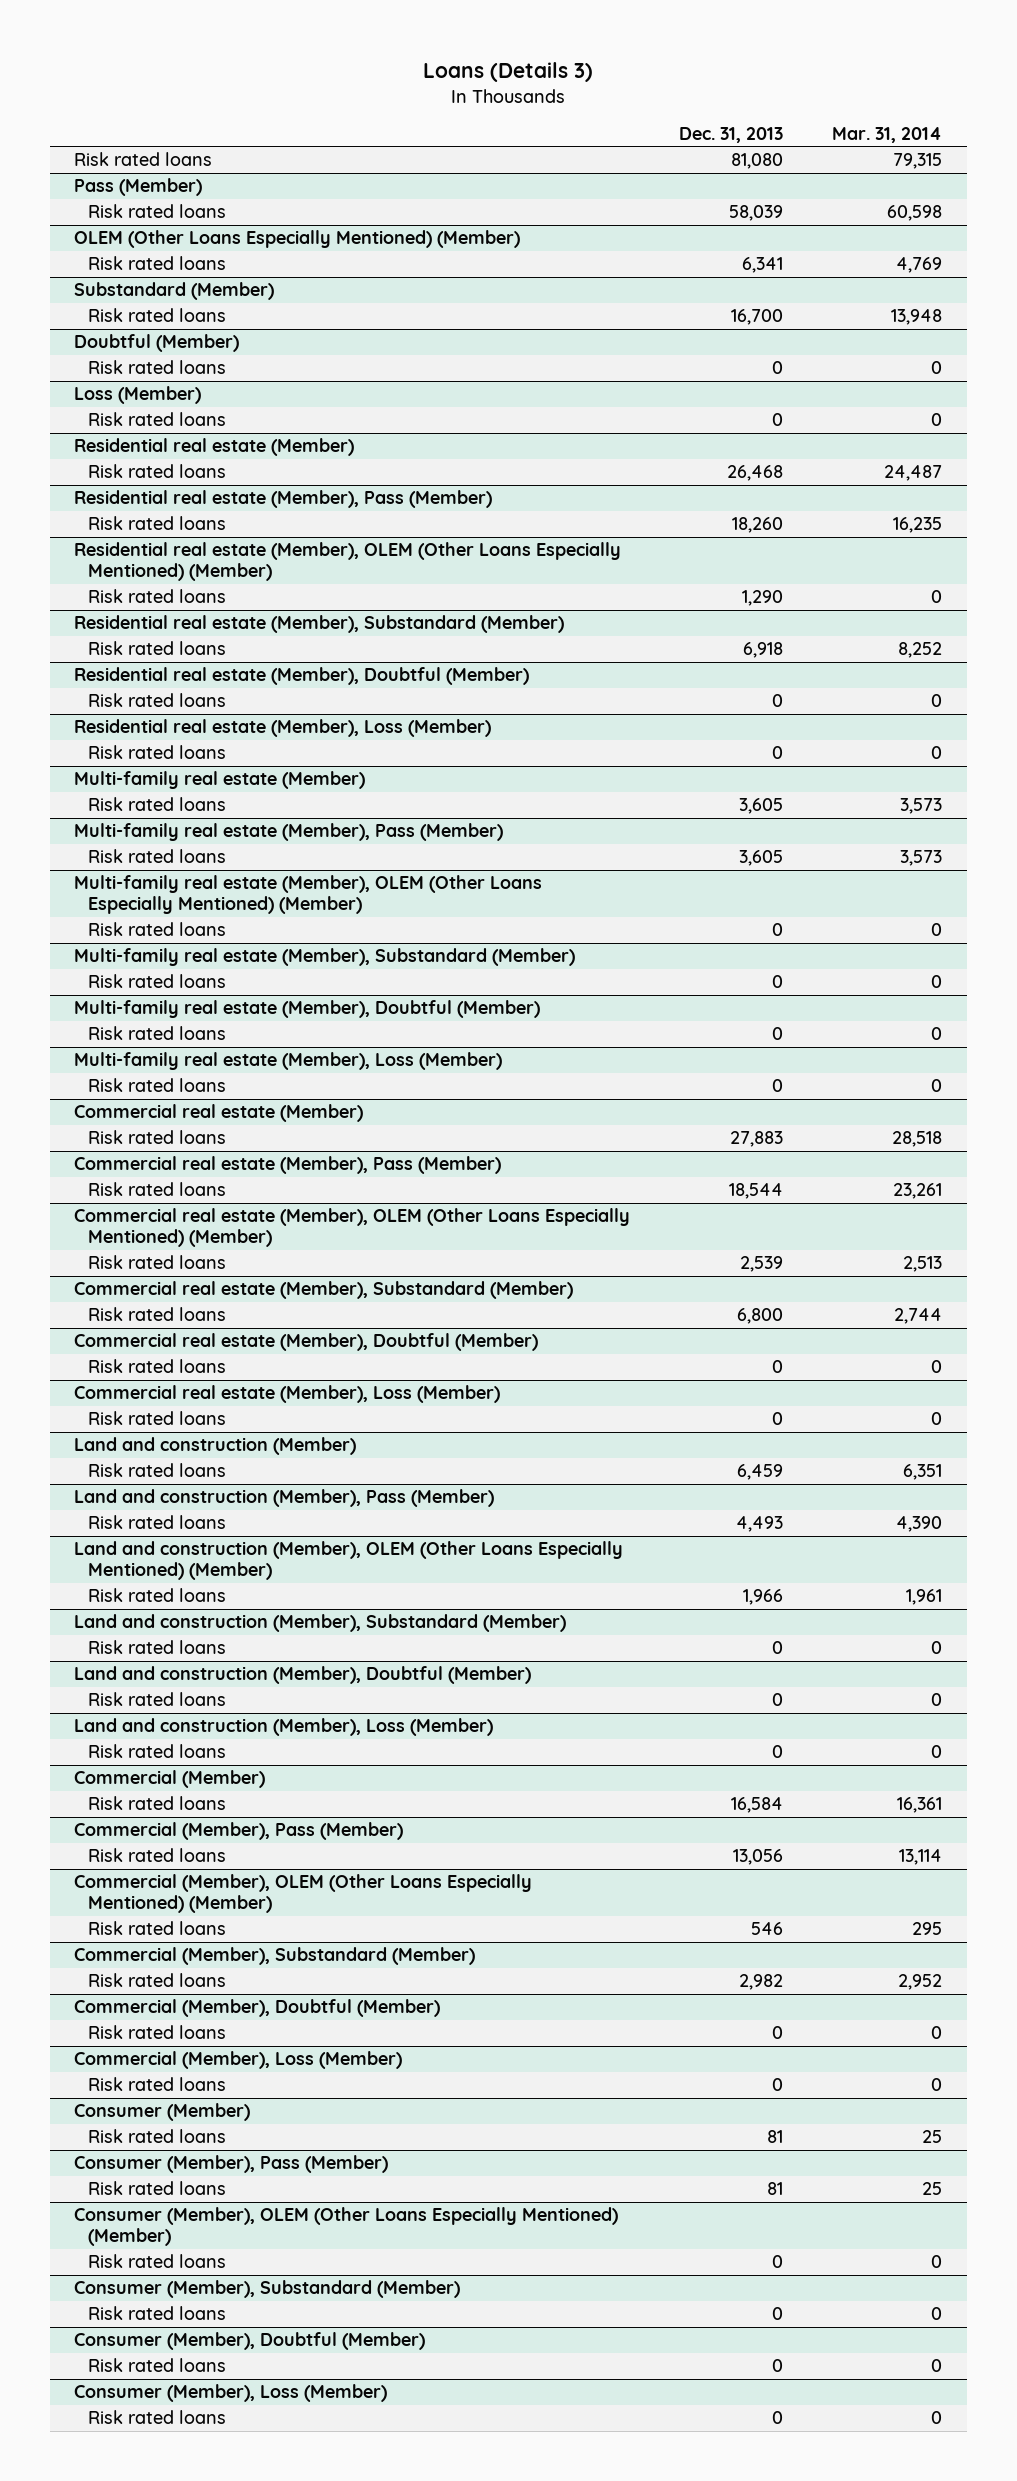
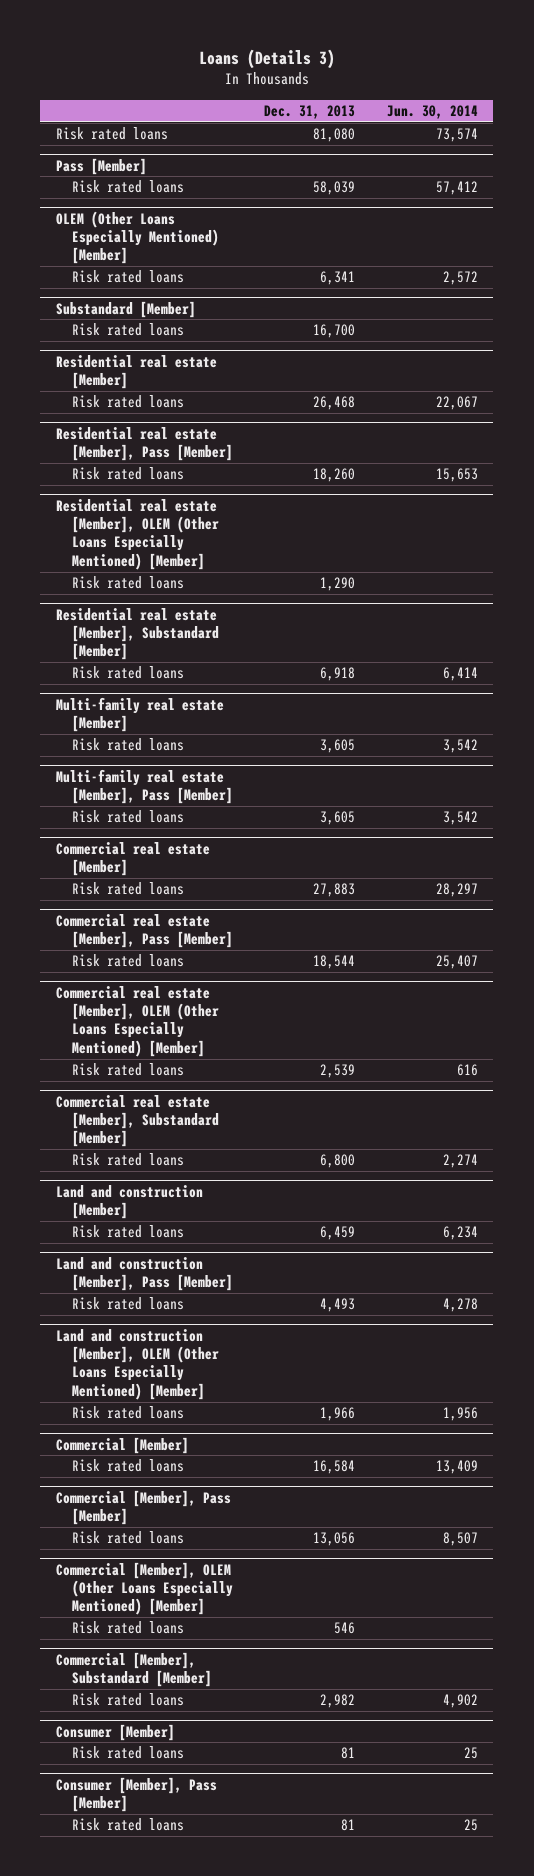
- | Dec. 31, 2013 | Mar. 31, 2014
+ | Dec. 31, 2013 | Jun. 30, 2014
- Pass (Member)
+ Pass [Member]
- OLEM (Other Loans Especially Mentioned) (Member)
+ OLEM (Other Loans Especially Mentioned) [Member]
- Substandard (Member)
+ Substandard [Member]
- Doubtful (Member)
- Risk rated loans | 0 | 0
- Loss (Member)
- Risk rated loans | 0 | 0
- Residential real estate (Member)
+ Residential real estate [Member]
- Residential real estate (Member), Pass (Member)
+ Residential real estate [Member], Pass [Member]
- Residential real estate (Member), OLEM (Other Loans Especially Mentioned) (Member)
+ Residential real estate [Member], OLEM (Other Loans Especially Mentioned) [Member]
- Residential real estate (Member), Substandard (Member)
+ Residential real estate [Member], Substandard [Member]
- Residential real estate (Member), Doubtful (Member)
- Risk rated loans | 0 | 0
- Residential real estate (Member), Loss (Member)
- Risk rated loans | 0 | 0
- Multi-family real estate (Member)
+ Multi-family real estate [Member]
- Multi-family real estate (Member), Pass (Member)
+ Multi-family real estate [Member], Pass [Member]
- Multi-family real estate (Member), OLEM (Other Loans Especially Mentioned) (Member)
- Risk rated loans | 0 | 0
- Multi-family real estate (Member), Substandard (Member)
- Risk rated loans | 0 | 0
- Multi-family real estate (Member), Doubtful (Member)
- Risk rated loans | 0 | 0
- Multi-family real estate (Member), Loss (Member)
- Risk rated loans | 0 | 0
- Commercial real estate (Member)
+ Commercial real estate [Member]
- Commercial real estate (Member), Pass (Member)
+ Commercial real estate [Member], Pass [Member]
- Commercial real estate (Member), OLEM (Other Loans Especially Mentioned) (Member)
+ Commercial real estate [Member], OLEM (Other Loans Especially Mentioned) [Member]
- Commercial real estate (Member), Substandard (Member)
+ Commercial real estate [Member], Substandard [Member]
- Commercial real estate (Member), Doubtful (Member)
- Risk rated loans | 0 | 0
- Commercial real estate (Member), Loss (Member)
- Risk rated loans | 0 | 0
- Land and construction (Member)
+ Land and construction [Member]
- Land and construction (Member), Pass (Member)
+ Land and construction [Member], Pass [Member]
- Land and construction (Member), OLEM (Other Loans Especially Mentioned) (Member)
+ Land and construction [Member], OLEM (Other Loans Especially Mentioned) [Member]
- Land and construction (Member), Substandard (Member)
- Risk rated loans | 0 | 0
- Land and construction (Member), Doubtful (Member)
- Risk rated loans | 0 | 0
- Land and construction (Member), Loss (Member)
- Risk rated loans | 0 | 0
- Commercial (Member)
+ Commercial [Member]
- Commercial (Member), Pass (Member)
+ Commercial [Member], Pass [Member]
- Commercial (Member), OLEM (Other Loans Especially Mentioned) (Member)
+ Commercial [Member], OLEM (Other Loans Especially Mentioned) [Member]
- Commercial (Member), Substandard (Member)
+ Commercial [Member], Substandard [Member]
- Commercial (Member), Doubtful (Member)
- Risk rated loans | 0 | 0
- Commercial (Member), Loss (Member)
- Risk rated loans | 0 | 0
- Consumer (Member)
+ Consumer [Member]
- Consumer (Member), Pass (Member)
+ Consumer [Member], Pass [Member]
- Consumer (Member), OLEM (Other Loans Especially Mentioned) (Member)
- Risk rated loans | 0 | 0
- Consumer (Member), Substandard (Member)
- Risk rated loans | 0 | 0
- Consumer (Member), Doubtful (Member)
- Risk rated loans | 0 | 0
- Consumer (Member), Loss (Member)
- Risk rated loans | 0 | 0

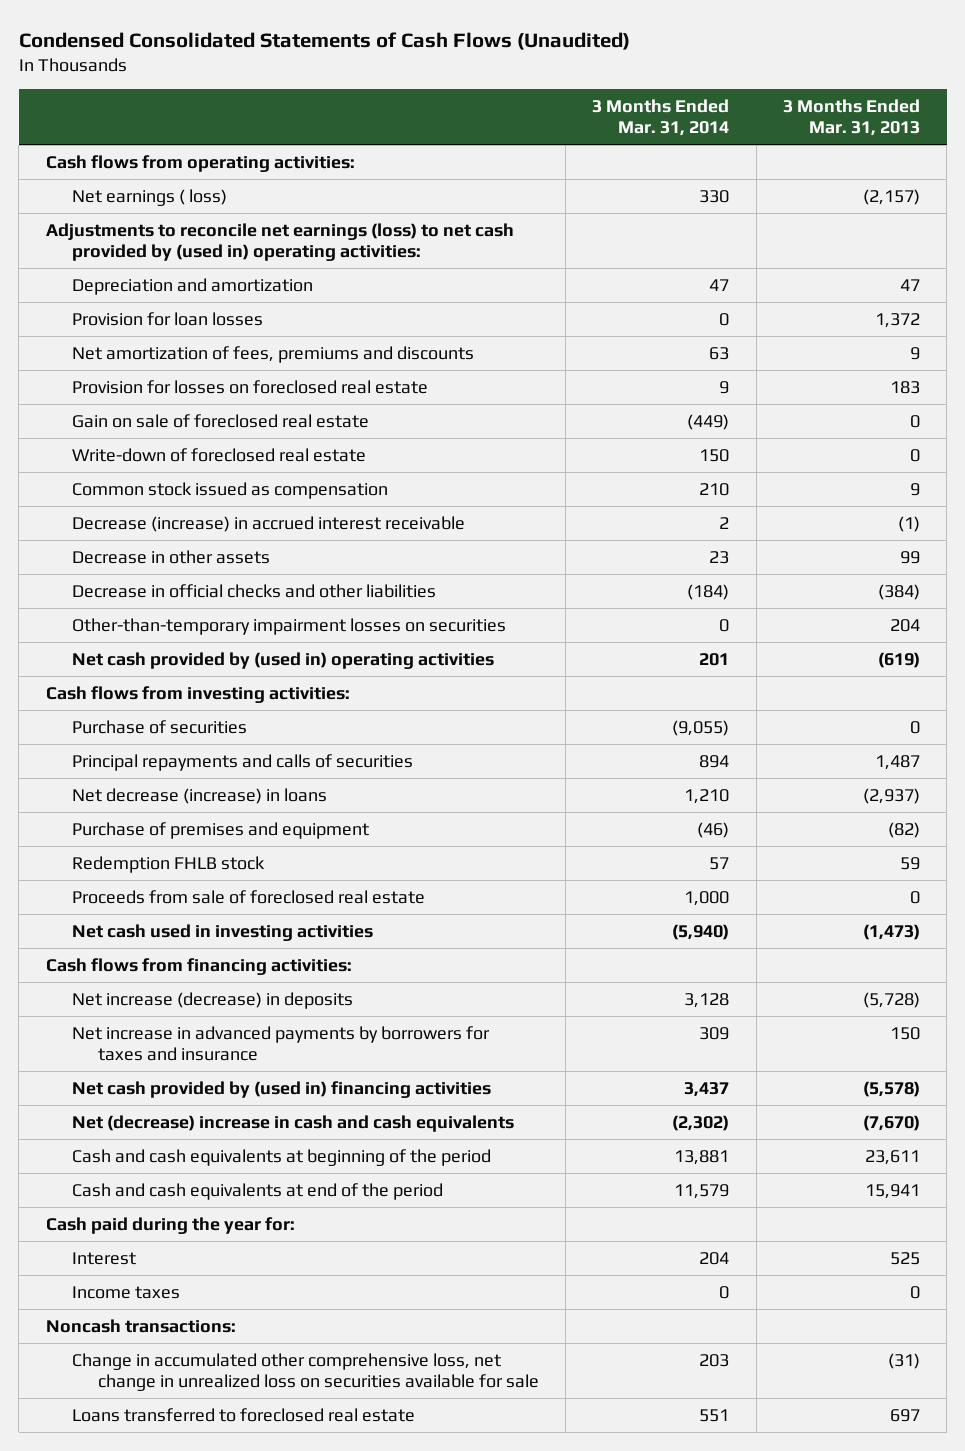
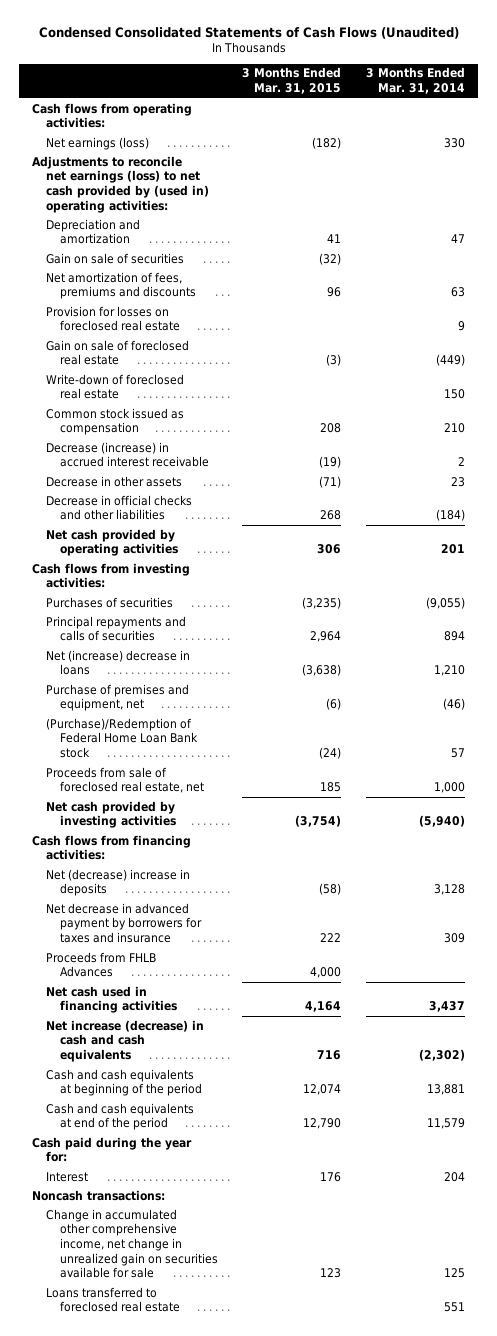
- | 3 Months Ended Mar. 31, 2014 | 3 Months Ended Mar. 31, 2013
+ | 3 Months Ended Mar. 31, 2015 | 3 Months Ended Mar. 31, 2014
- Net earnings ( loss) | 330 | (2,157)
+ Net earnings (loss) | (182) | 330
- Provision for loan losses | 0 | 1,372
+ Gain on sale of securities | (32) |
- Other-than-temporary impairment losses on securities | 0 | 204
- Net cash provided by (used in) operating activities | 201 | (619)
+ Net cash provided by operating activities | 306 | 201
- Purchase of securities | (9,055) | 0
+ Purchases of securities | (3,235) | (9,055)
- Net decrease (increase) in loans | 1,210 | (2,937)
- Purchase of premises and equipment | (46) | (82)
- Redemption FHLB stock | 57 | 59
- Proceeds from sale of foreclosed real estate | 1,000 | 0
- Net cash used in investing activities | (5,940) | (1,473)
+ Net (increase) decrease in loans | (3,638) | 1,210
+ Purchase of premises and equipment, net | (6) | (46)
+ (Purchase)/Redemption of Federal Home Loan Bank stock | (24) | 57
+ Proceeds from sale of foreclosed real estate, net | 185 | 1,000
+ Net cash provided by investing activities | (3,754) | (5,940)
- Net increase (decrease) in deposits | 3,128 | (5,728)
- Net increase in advanced payments by borrowers for taxes and insurance | 309 | 150
- Net cash provided by (used in) financing activities | 3,437 | (5,578)
- Net (decrease) increase in cash and cash equivalents | (2,302) | (7,670)
+ Net (decrease) increase in deposits | (58) | 3,128
+ Net decrease in advanced payment by borrowers for taxes and insurance | 222 | 309
+ Proceeds from FHLB Advances | 4,000 |
+ Net cash used in financing activities | 4,164 | 3,437
+ Net increase (decrease) in cash and cash equivalents | 716 | (2,302)
- Income taxes | 0 | 0
- Change in accumulated other comprehensive loss, net change in unrealized loss on securities available for sale | 203 | (31)
+ Change in accumulated other comprehensive income, net change in unrealized gain on securities available for sale | 123 | 125

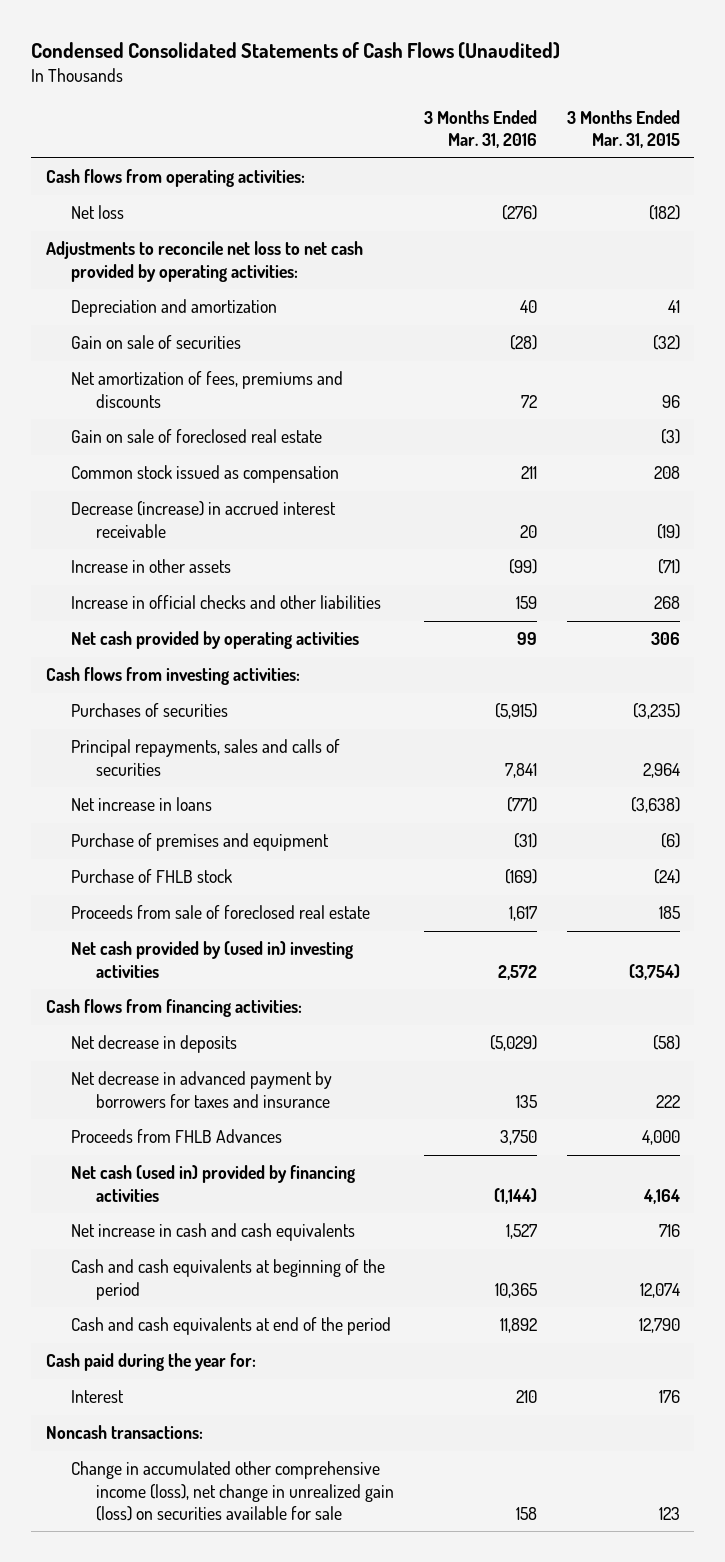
- | 3 Months Ended Mar. 31, 2015 | 3 Months Ended Mar. 31, 2014
+ | 3 Months Ended Mar. 31, 2016 | 3 Months Ended Mar. 31, 2015
- Net earnings (loss) | (182) | 330
- Adjustments to reconcile net earnings (loss) to net cash provided by (used in) operating activities:
+ Net loss | (276) | (182)
+ Adjustments to reconcile net loss to net cash provided by operating activities:
- Provision for losses on foreclosed real estate | | 9
- Write-down of foreclosed real estate | | 150
- Decrease in other assets | (71) | 23
- Decrease in official checks and other liabilities | 268 | (184)
+ Increase in other assets | (99) | (71)
+ Increase in official checks and other liabilities | 159 | 268
- Principal repayments and calls of securities | 2,964 | 894
- Net (increase) decrease in loans | (3,638) | 1,210
- Purchase of premises and equipment, net | (6) | (46)
- (Purchase)/Redemption of Federal Home Loan Bank stock | (24) | 57
- Proceeds from sale of foreclosed real estate, net | 185 | 1,000
- Net cash provided by investing activities | (3,754) | (5,940)
+ Principal repayments, sales and calls of securities | 7,841 | 2,964
+ Net increase in loans | (771) | (3,638)
+ Purchase of premises and equipment | (31) | (6)
+ Purchase of FHLB stock | (169) | (24)
+ Proceeds from sale of foreclosed real estate | 1,617 | 185
+ Net cash provided by (used in) investing activities | 2,572 | (3,754)
- Net (decrease) increase in deposits | (58) | 3,128
+ Net decrease in deposits | (5,029) | (58)
- Net cash used in financing activities | 4,164 | 3,437
- Net increase (decrease) in cash and cash equivalents | 716 | (2,302)
+ Net cash (used in) provided by financing activities | (1,144) | 4,164
+ Net increase in cash and cash equivalents | 1,527 | 716
- Change in accumulated other comprehensive income, net change in unrealized gain on securities available for sale | 123 | 125
- Loans transferred to foreclosed real estate | | 551
+ Change in accumulated other comprehensive income (loss), net change in unrealized gain (loss) on securities available for sale | 158 | 123

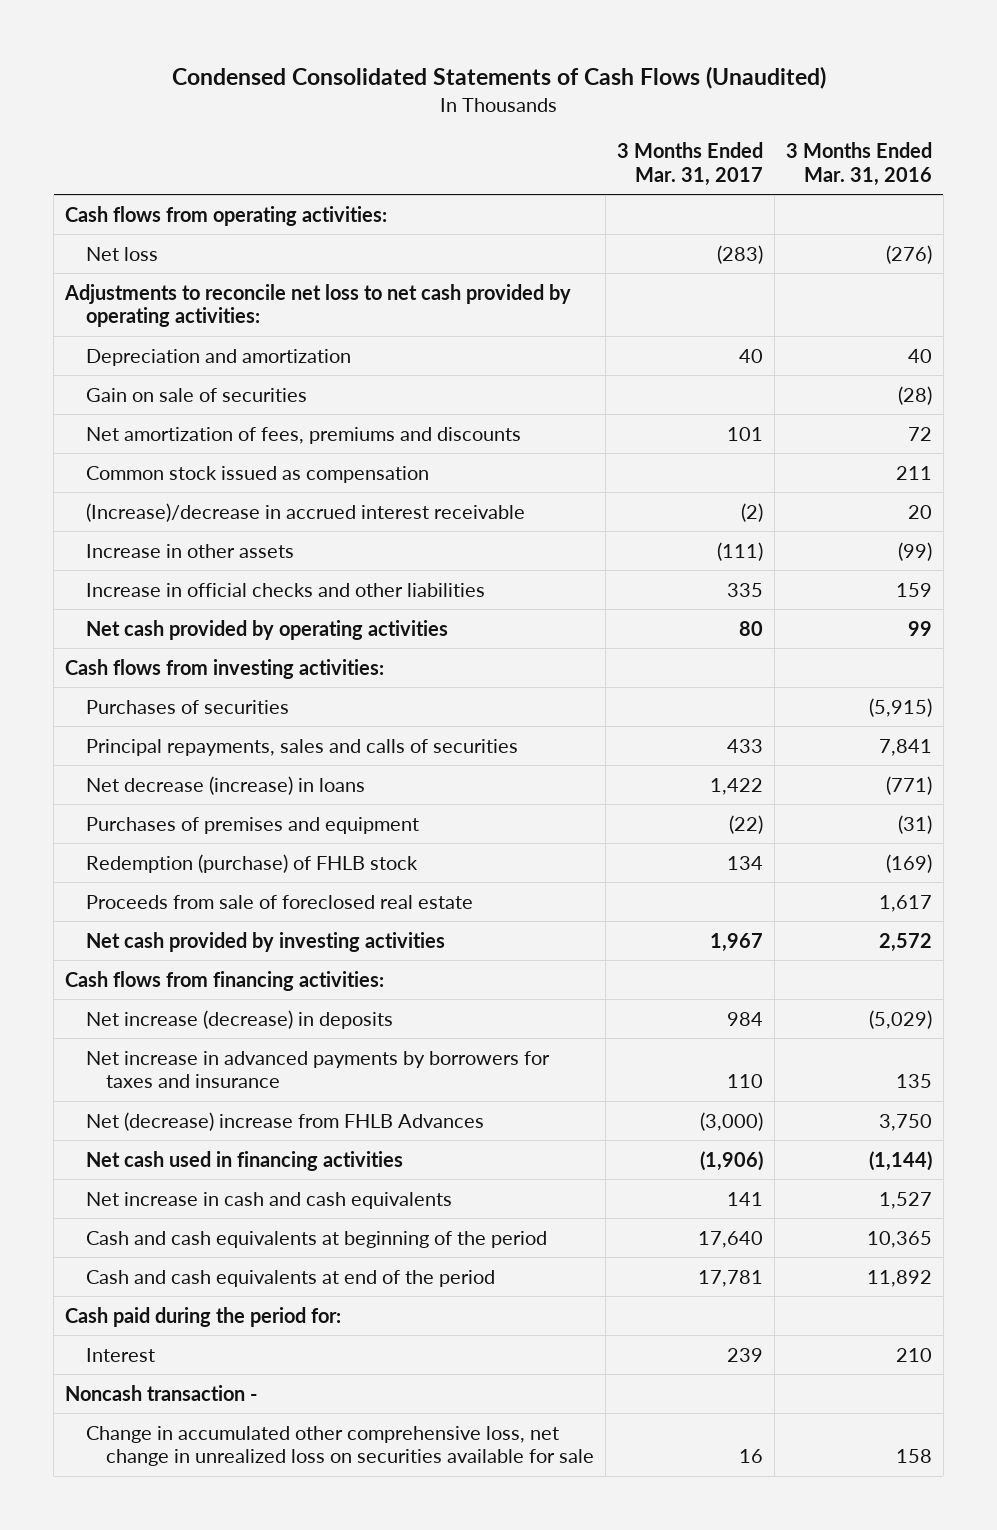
- | 3 Months Ended Mar. 31, 2016 | 3 Months Ended Mar. 31, 2015
+ | 3 Months Ended Mar. 31, 2017 | 3 Months Ended Mar. 31, 2016
- Gain on sale of foreclosed real estate | | (3)
- Decrease (increase) in accrued interest receivable | 20 | (19)
+ (Increase)/decrease in accrued interest receivable | (2) | 20
- Net increase in loans | (771) | (3,638)
- Purchase of premises and equipment | (31) | (6)
- Purchase of FHLB stock | (169) | (24)
+ Net decrease (increase) in loans | 1,422 | (771)
+ Purchases of premises and equipment | (22) | (31)
+ Redemption (purchase) of FHLB stock | 134 | (169)
- Net cash provided by (used in) investing activities | 2,572 | (3,754)
+ Net cash provided by investing activities | 1,967 | 2,572
- Net decrease in deposits | (5,029) | (58)
- Net decrease in advanced payment by borrowers for taxes and insurance | 135 | 222
- Proceeds from FHLB Advances | 3,750 | 4,000
- Net cash (used in) provided by financing activities | (1,144) | 4,164
+ Net increase (decrease) in deposits | 984 | (5,029)
+ Net increase in advanced payments by borrowers for taxes and insurance | 110 | 135
+ Net (decrease) increase from FHLB Advances | (3,000) | 3,750
+ Net cash used in financing activities | (1,906) | (1,144)
- Cash paid during the year for:
+ Cash paid during the period for:
- Noncash transactions:
- Change in accumulated other comprehensive income (loss), net change in unrealized gain (loss) on securities available for sale | 158 | 123
+ Noncash transaction -
+ Change in accumulated other comprehensive loss, net change in unrealized loss on securities available for sale | 16 | 158

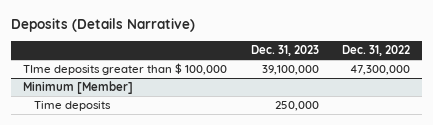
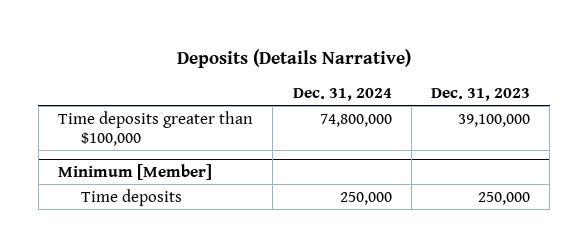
- | Dec. 31, 2023 | Dec. 31, 2022
+ | Dec. 31, 2024 | Dec. 31, 2023
- TIme deposits greater than $ 100,000 | 39,100,000 | 47,300,000
+ Time deposits greater than $100,000 | 74,800,000 | 39,100,000

